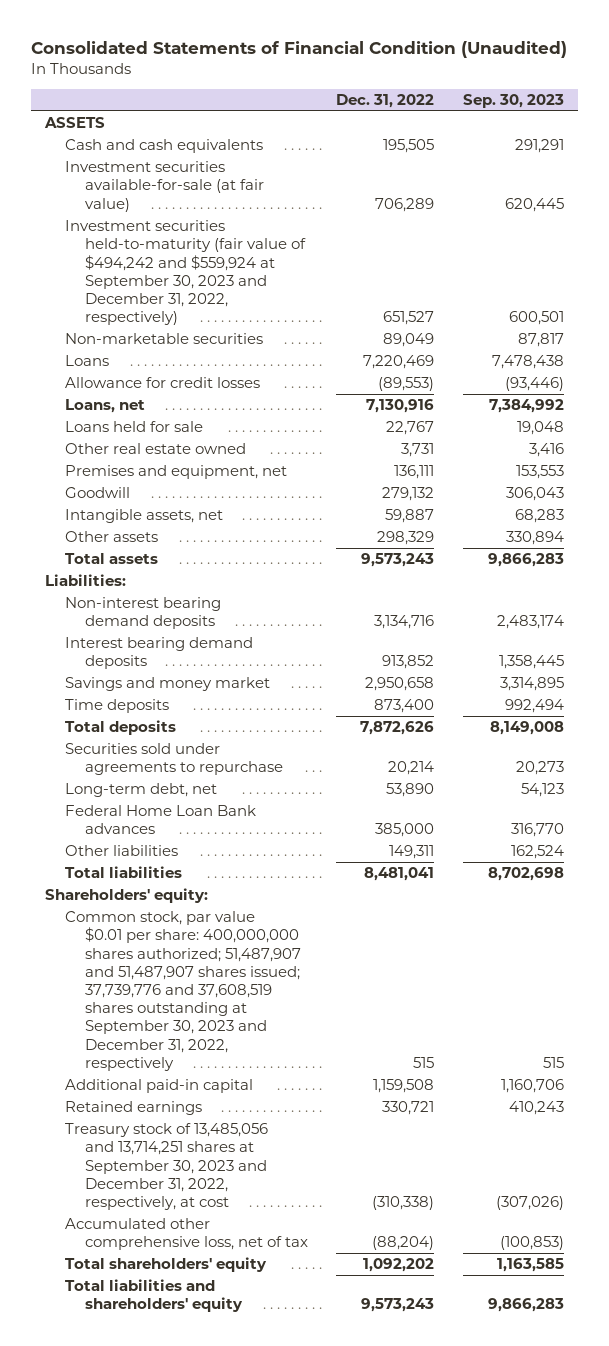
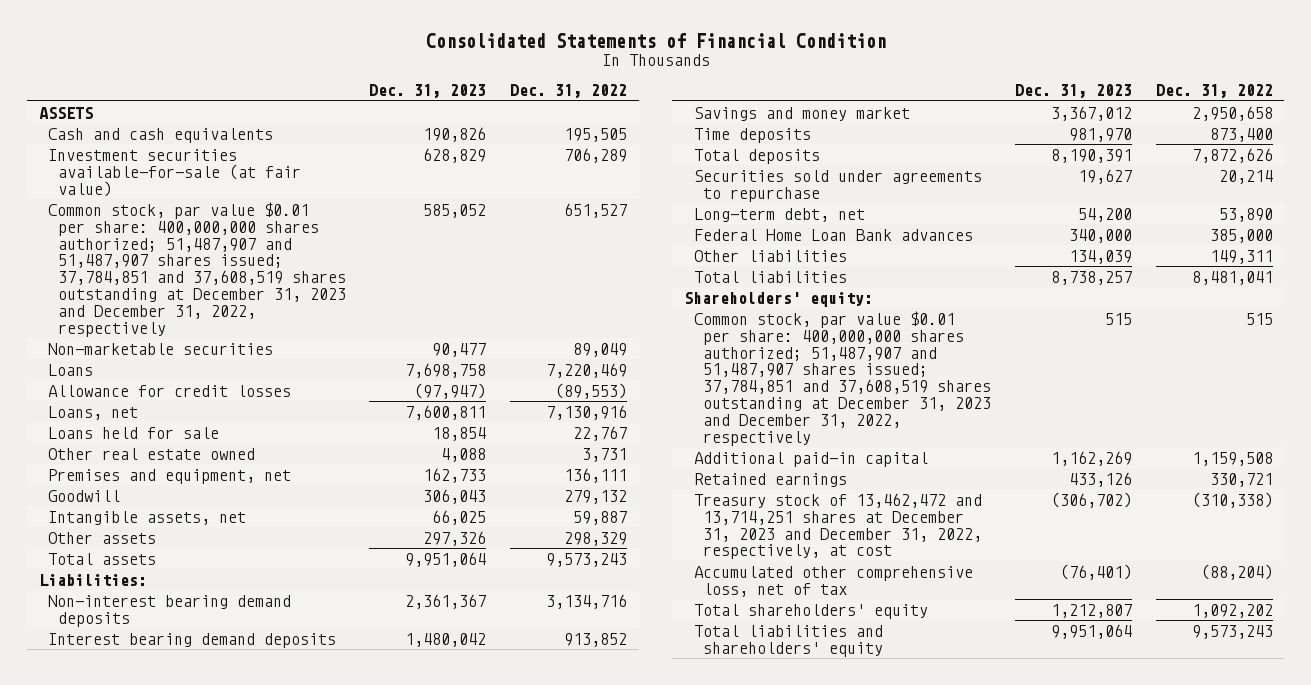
- Consolidated Statements of Financial Condition (Unaudited)
+ Consolidated Statements of Financial Condition
- | Dec. 31, 2022 | Sep. 30, 2023
+ | Dec. 31, 2023 | Dec. 31, 2022
- Investment securities held-to-maturity (fair value of $494,242 and $559,924 at September 30, 2023 and December 31, 2022, respectively) | 651,527 | 600,501
+ Common stock, par value $0.01 per share: 400,000,000 shares authorized; 51,487,907 and 51,487,907 shares issued; 37,784,851 and 37,608,519 shares outstanding at December 31, 2023 and December 31, 2022, respectively | 585,052 | 651,527
- Common stock, par value $0.01 per share: 400,000,000 shares authorized; 51,487,907 and 51,487,907 shares issued; 37,739,776 and 37,608,519 shares outstanding at September 30, 2023 and December 31, 2022, respectively | 515 | 515
+ Common stock, par value $0.01 per share: 400,000,000 shares authorized; 51,487,907 and 51,487,907 shares issued; 37,784,851 and 37,608,519 shares outstanding at December 31, 2023 and December 31, 2022, respectively | 515 | 515
- Treasury stock of 13,485,056 and 13,714,251 shares at September 30, 2023 and December 31, 2022, respectively, at cost | (310,338) | (307,026)
+ Treasury stock of 13,462,472 and 13,714,251 shares at December 31, 2023 and December 31, 2022, respectively, at cost | (306,702) | (310,338)

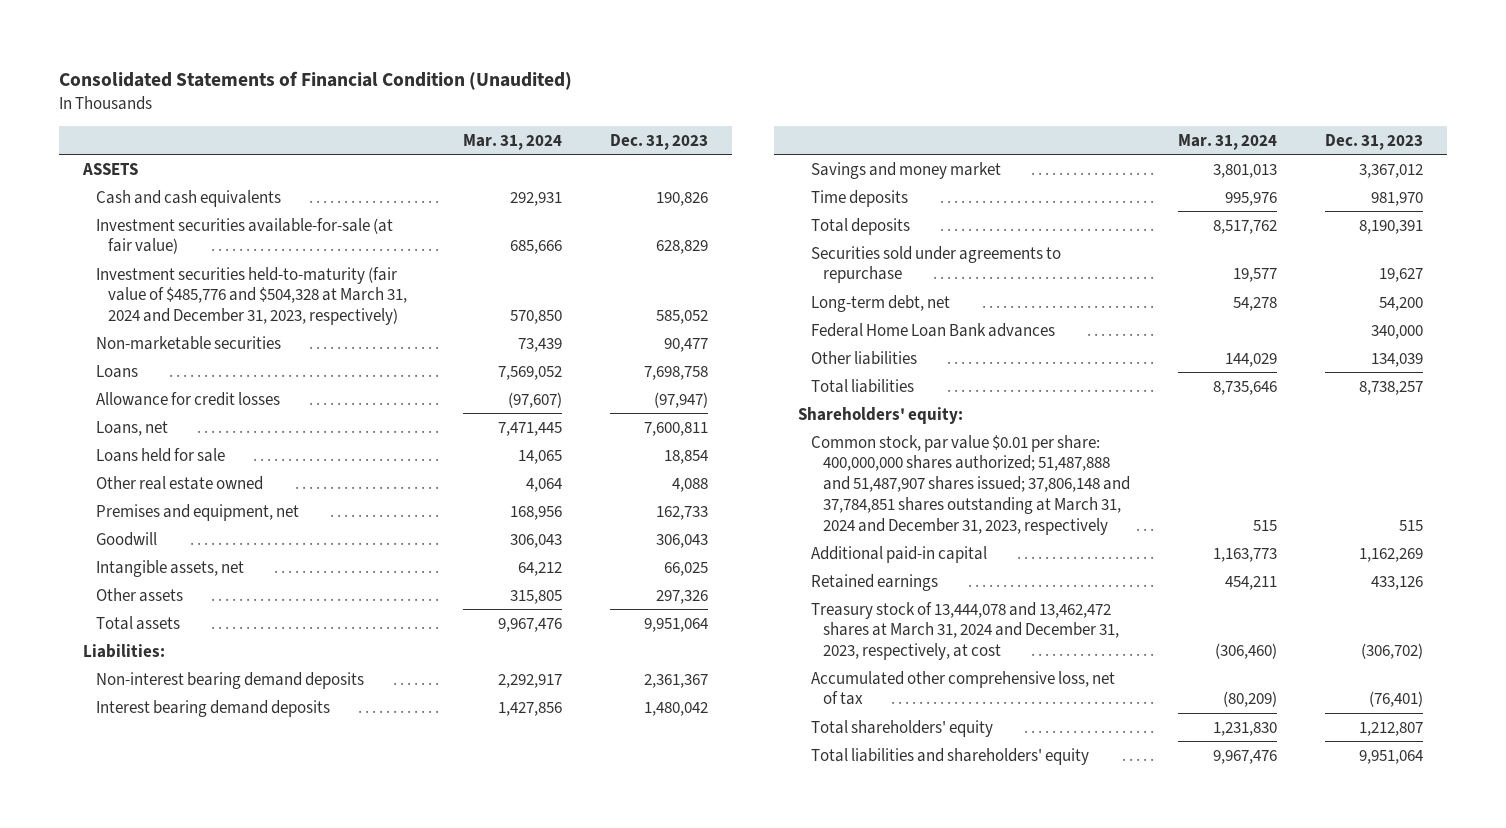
- Consolidated Statements of Financial Condition
+ Consolidated Statements of Financial Condition (Unaudited)
- | Dec. 31, 2023 | Dec. 31, 2022
+ | Mar. 31, 2024 | Dec. 31, 2023
- Common stock, par value $0.01 per share: 400,000,000 shares authorized; 51,487,907 and 51,487,907 shares issued; 37,784,851 and 37,608,519 shares outstanding at December 31, 2023 and December 31, 2022, respectively | 585,052 | 651,527
+ Investment securities held-to-maturity (fair value of $485,776 and $504,328 at March 31, 2024 and December 31, 2023, respectively) | 570,850 | 585,052
- Common stock, par value $0.01 per share: 400,000,000 shares authorized; 51,487,907 and 51,487,907 shares issued; 37,784,851 and 37,608,519 shares outstanding at December 31, 2023 and December 31, 2022, respectively | 515 | 515
+ Common stock, par value $0.01 per share: 400,000,000 shares authorized; 51,487,888 and 51,487,907 shares issued; 37,806,148 and 37,784,851 shares outstanding at March 31, 2024 and December 31, 2023, respectively | 515 | 515
- Treasury stock of 13,462,472 and 13,714,251 shares at December 31, 2023 and December 31, 2022, respectively, at cost | (306,702) | (310,338)
+ Treasury stock of 13,444,078 and 13,462,472 shares at March 31, 2024 and December 31, 2023, respectively, at cost | (306,460) | (306,702)

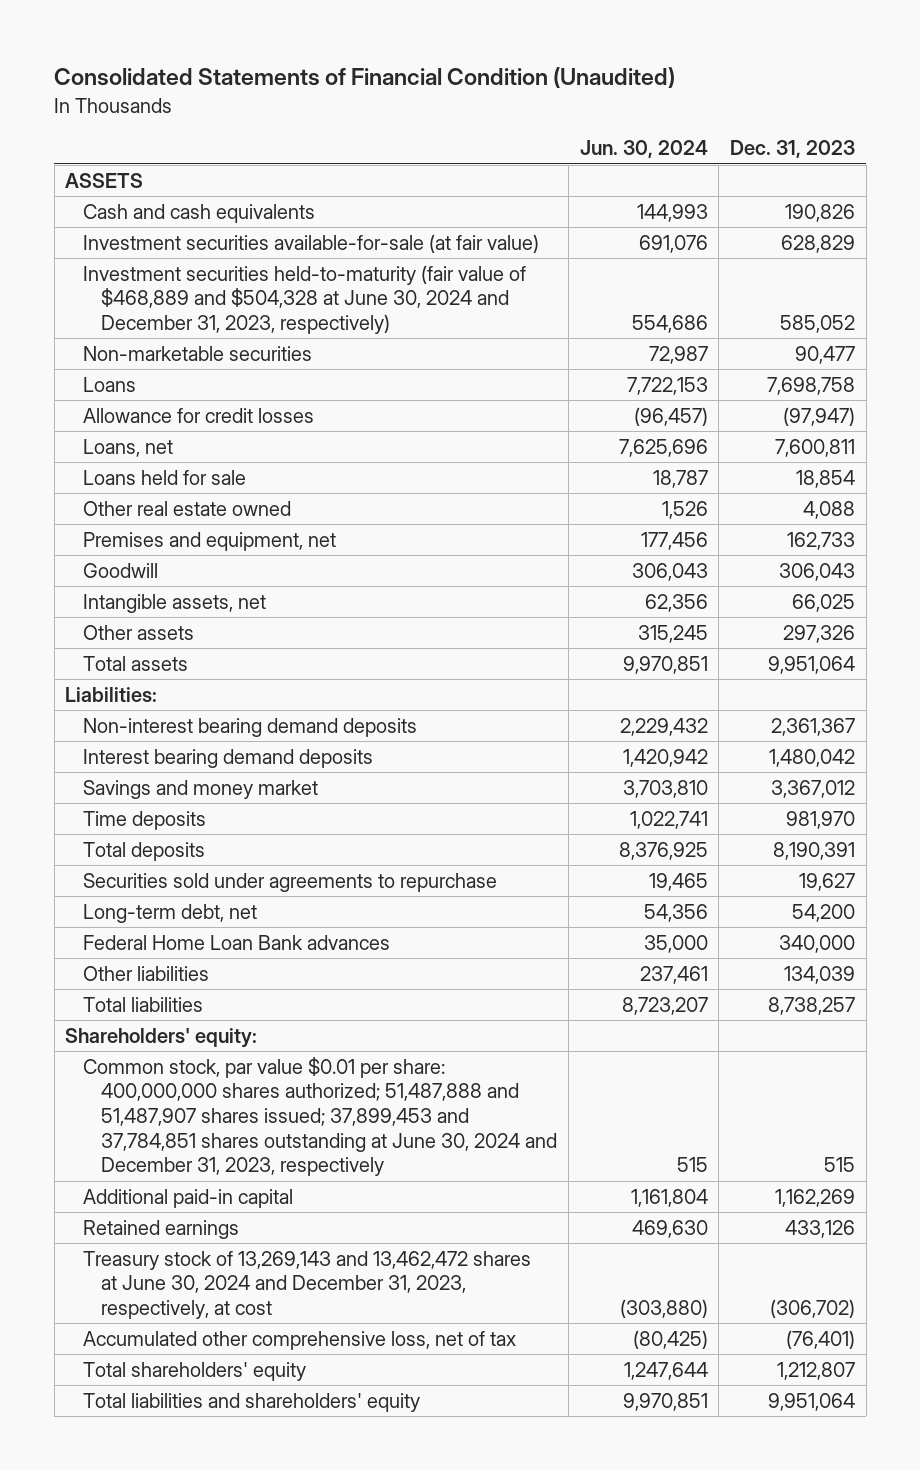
- | Mar. 31, 2024 | Dec. 31, 2023
+ | Jun. 30, 2024 | Dec. 31, 2023
- Investment securities held-to-maturity (fair value of $485,776 and $504,328 at March 31, 2024 and December 31, 2023, respectively) | 570,850 | 585,052
+ Investment securities held-to-maturity (fair value of $468,889 and $504,328 at June 30, 2024 and December 31, 2023, respectively) | 554,686 | 585,052
- Common stock, par value $0.01 per share: 400,000,000 shares authorized; 51,487,888 and 51,487,907 shares issued; 37,806,148 and 37,784,851 shares outstanding at March 31, 2024 and December 31, 2023, respectively | 515 | 515
+ Common stock, par value $0.01 per share: 400,000,000 shares authorized; 51,487,888 and 51,487,907 shares issued; 37,899,453 and 37,784,851 shares outstanding at June 30, 2024 and December 31, 2023, respectively | 515 | 515
- Treasury stock of 13,444,078 and 13,462,472 shares at March 31, 2024 and December 31, 2023, respectively, at cost | (306,460) | (306,702)
+ Treasury stock of 13,269,143 and 13,462,472 shares at June 30, 2024 and December 31, 2023, respectively, at cost | (303,880) | (306,702)

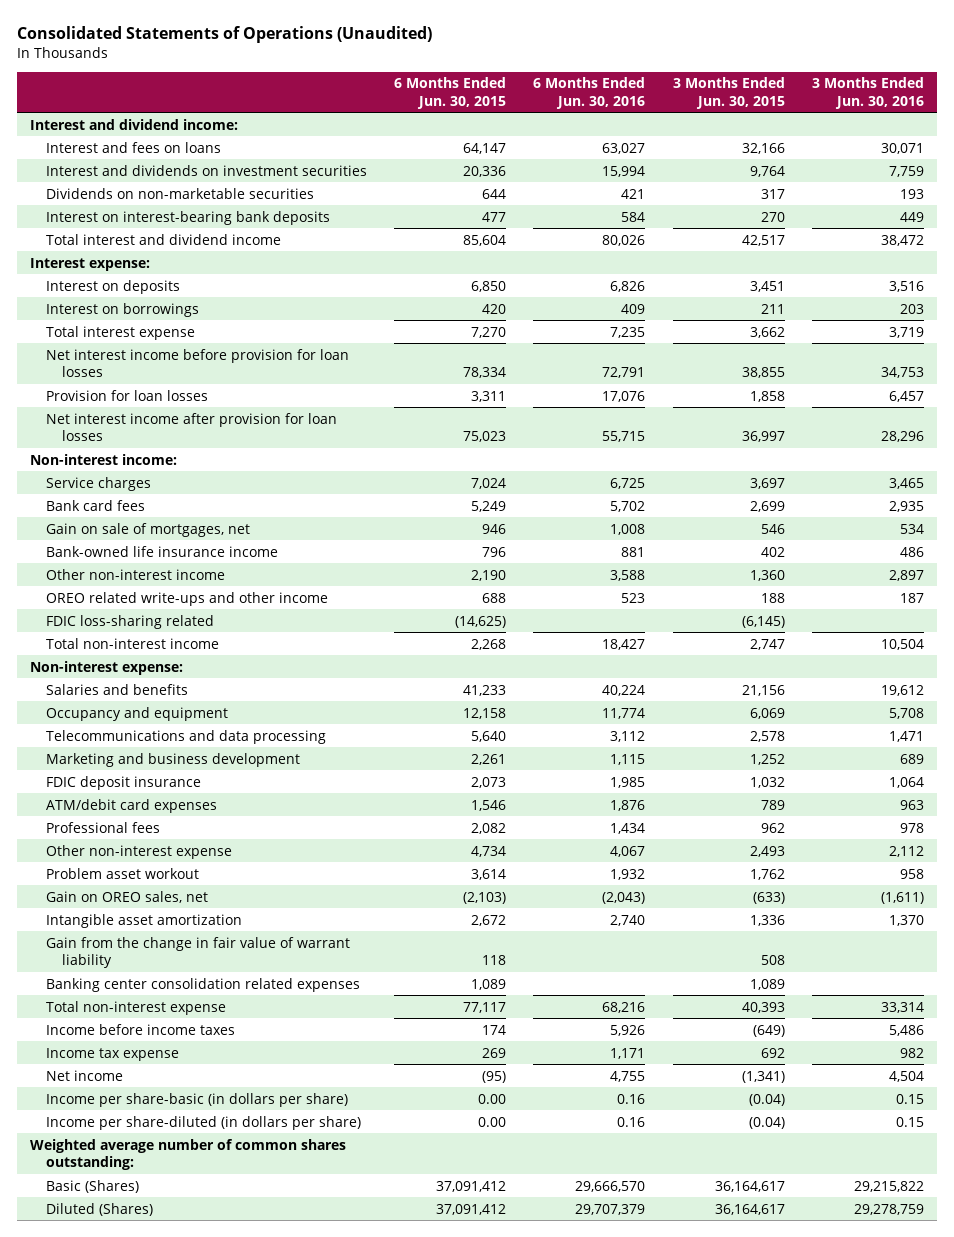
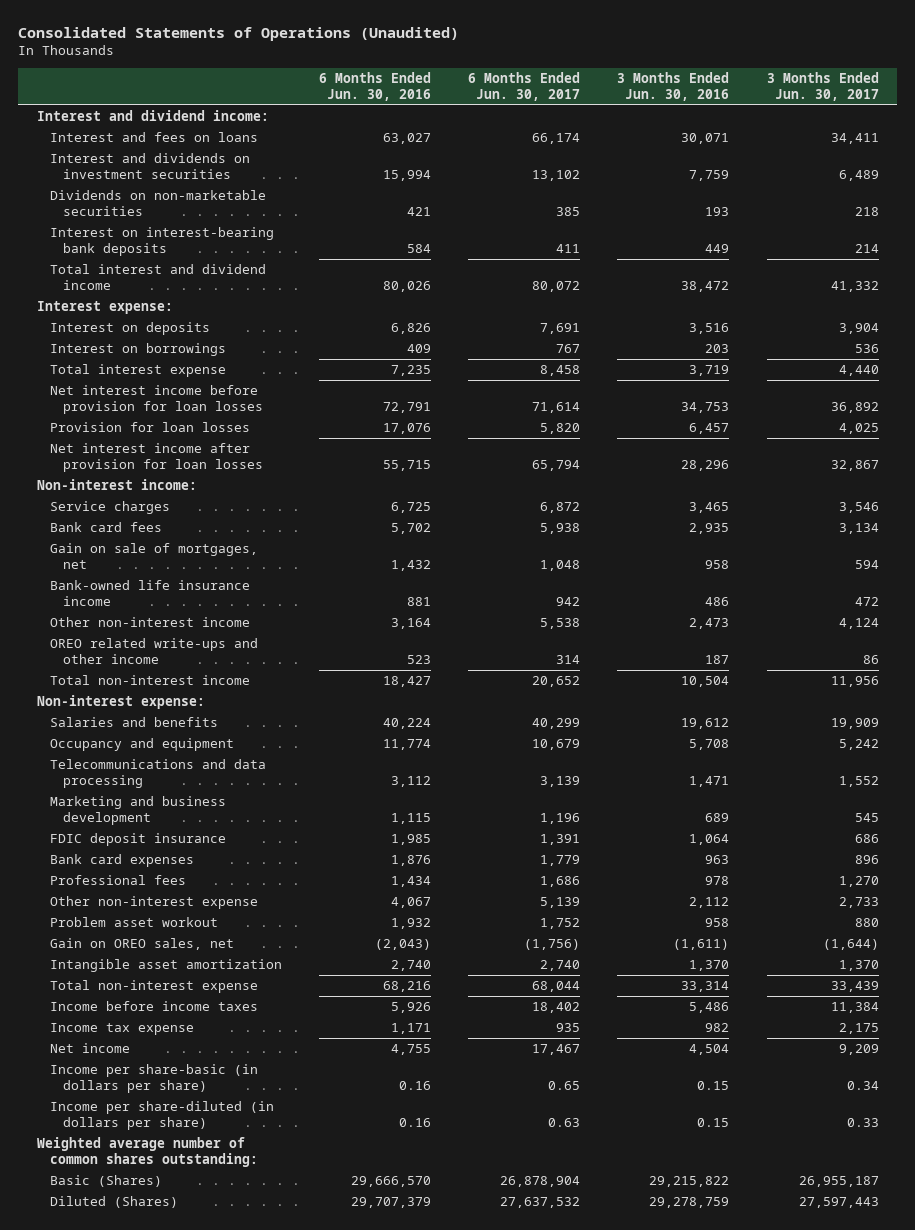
- | 6 Months Ended Jun. 30, 2015 | 6 Months Ended Jun. 30, 2016 | 3 Months Ended Jun. 30, 2015 | 3 Months Ended Jun. 30, 2016
+ | 6 Months Ended Jun. 30, 2016 | 6 Months Ended Jun. 30, 2017 | 3 Months Ended Jun. 30, 2016 | 3 Months Ended Jun. 30, 2017
- Gain on sale of mortgages, net | 946 | 1,008 | 546 | 534
+ Gain on sale of mortgages, net | 1,432 | 1,048 | 958 | 594
- Other non-interest income | 2,190 | 3,588 | 1,360 | 2,897
+ Other non-interest income | 3,164 | 5,538 | 2,473 | 4,124
- FDIC loss-sharing related | (14,625) | | (6,145) |
- ATM/debit card expenses | 1,546 | 1,876 | 789 | 963
+ Bank card expenses | 1,876 | 1,779 | 963 | 896
- Gain from the change in fair value of warrant liability | 118 | | 508 |
- Banking center consolidation related expenses | 1,089 | | 1,089 |

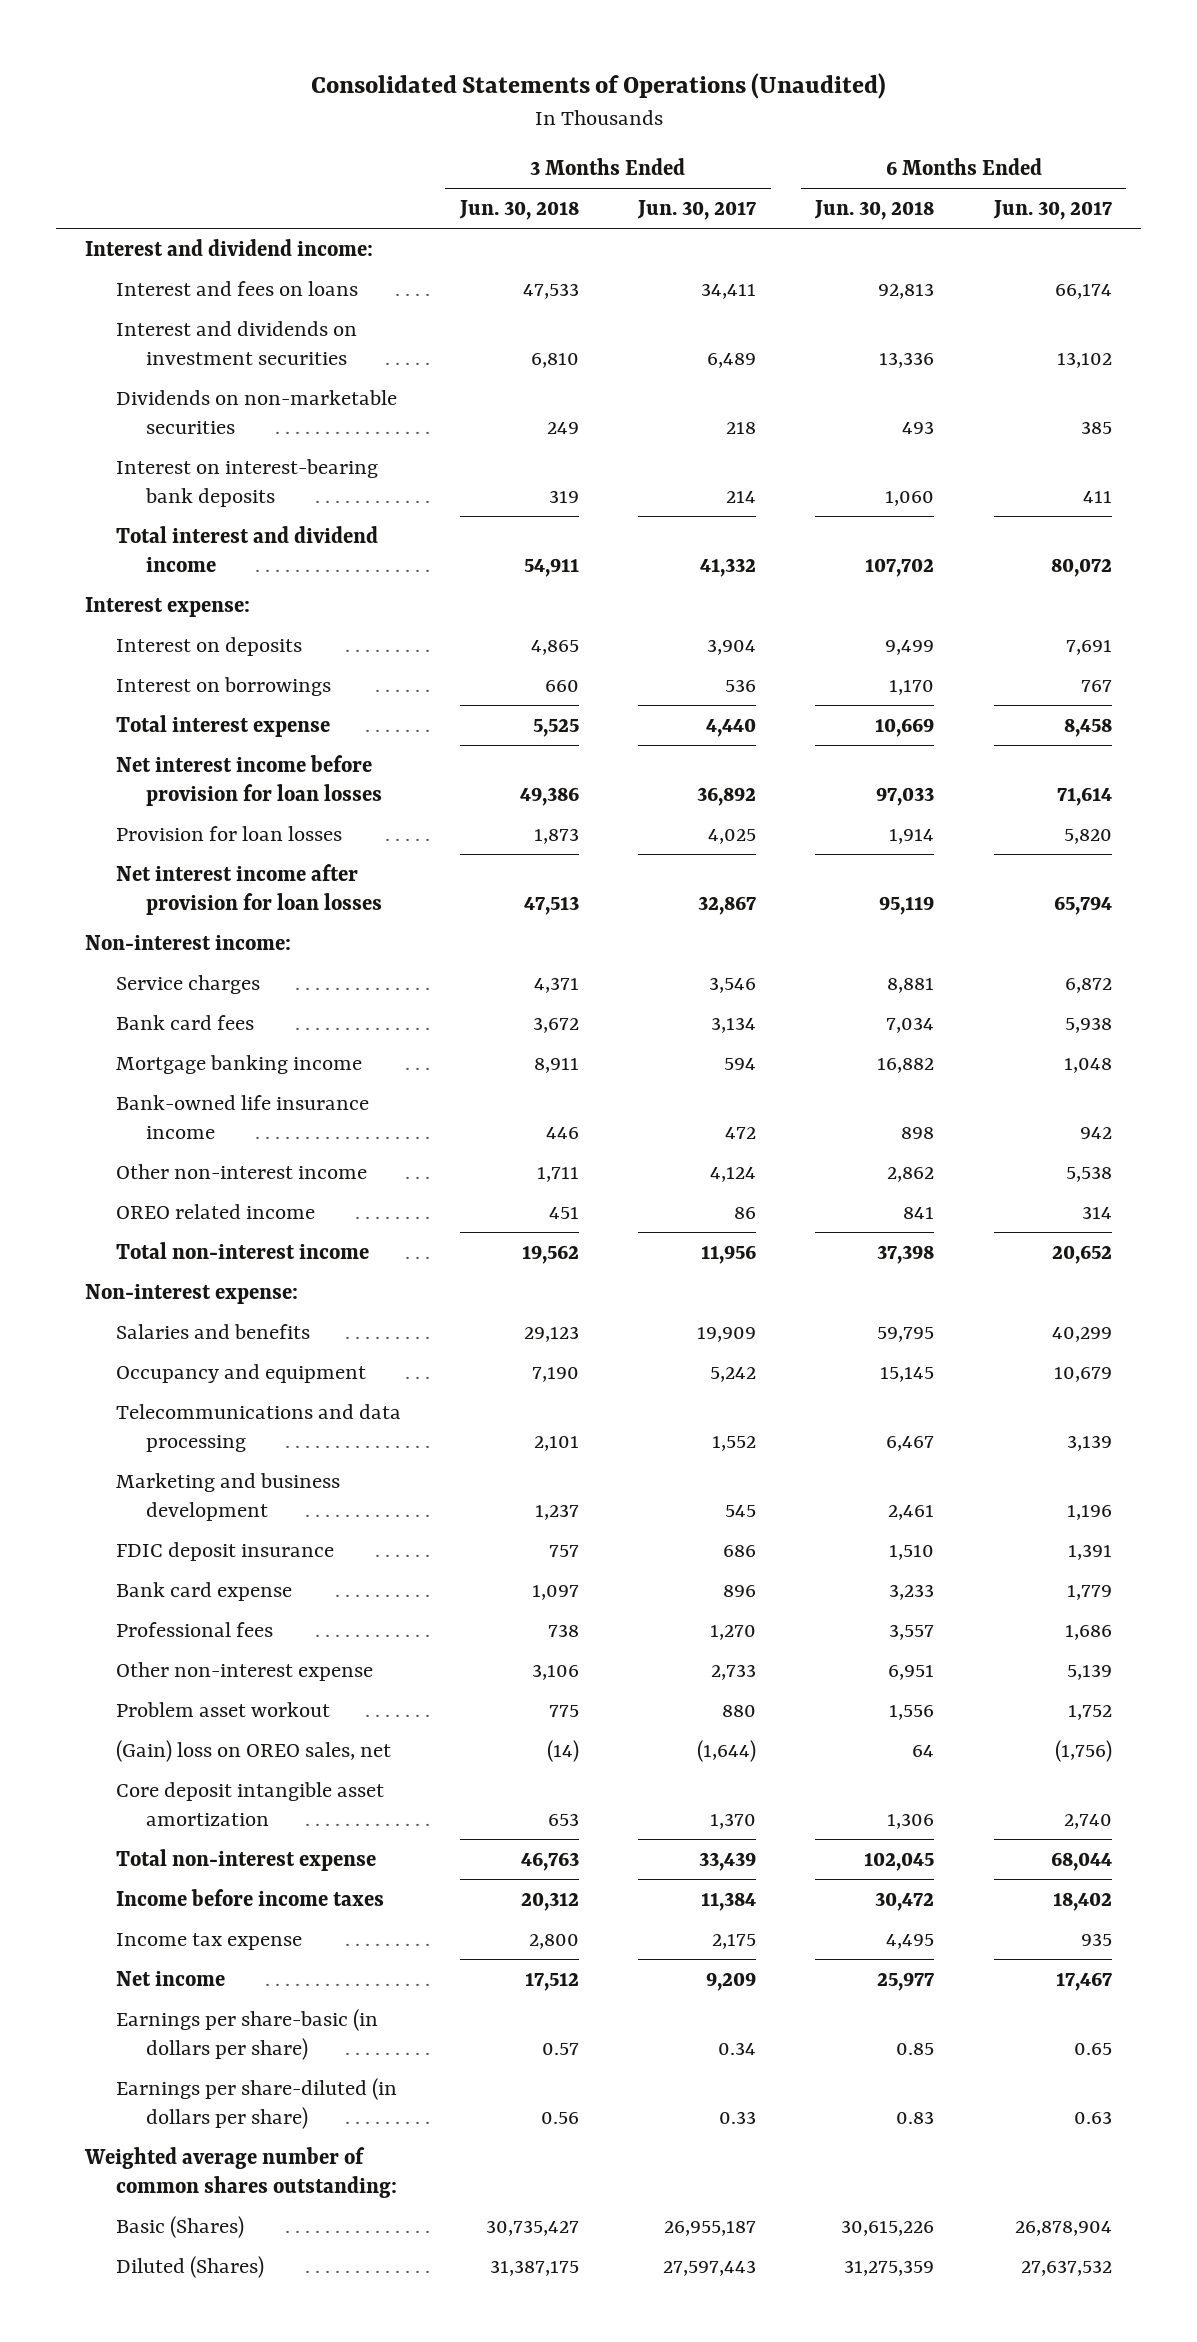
- | 6 Months Ended Jun. 30, 2016 | 6 Months Ended Jun. 30, 2017 | 3 Months Ended Jun. 30, 2016 | 3 Months Ended Jun. 30, 2017
+ | 3 Months Ended Jun. 30, 2018 | 3 Months Ended Jun. 30, 2017 | 6 Months Ended Jun. 30, 2018 | 6 Months Ended Jun. 30, 2017
- Gain on sale of mortgages, net | 1,432 | 1,048 | 958 | 594
+ Mortgage banking income | 8,911 | 594 | 16,882 | 1,048
- OREO related write-ups and other income | 523 | 314 | 187 | 86
+ OREO related income | 451 | 86 | 841 | 314
- Bank card expenses | 1,876 | 1,779 | 963 | 896
+ Bank card expense | 1,097 | 896 | 3,233 | 1,779
- Gain on OREO sales, net | (2,043) | (1,756) | (1,611) | (1,644)
- Intangible asset amortization | 2,740 | 2,740 | 1,370 | 1,370
+ (Gain) loss on OREO sales, net | (14) | (1,644) | 64 | (1,756)
+ Core deposit intangible asset amortization | 653 | 1,370 | 1,306 | 2,740
- Income per share-basic (in dollars per share) | 0.16 | 0.65 | 0.15 | 0.34
- Income per share-diluted (in dollars per share) | 0.16 | 0.63 | 0.15 | 0.33
+ Earnings per share-basic (in dollars per share) | 0.57 | 0.34 | 0.85 | 0.65
+ Earnings per share-diluted (in dollars per share) | 0.56 | 0.33 | 0.83 | 0.63

